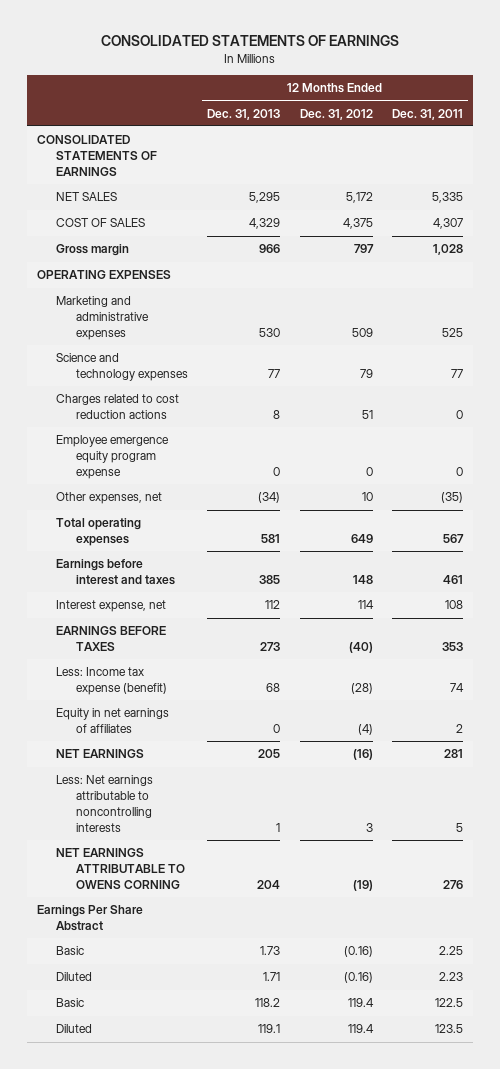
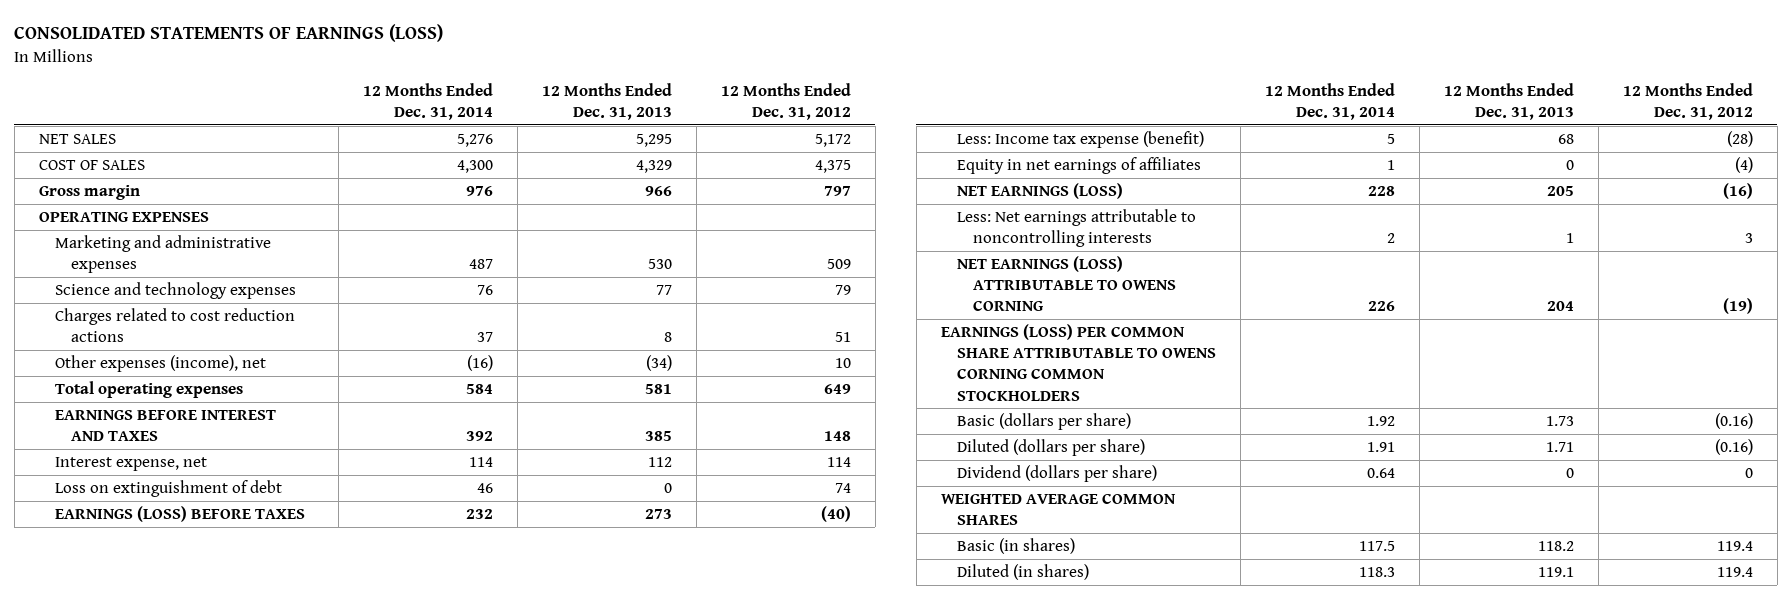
- CONSOLIDATED STATEMENTS OF EARNINGS
+ CONSOLIDATED STATEMENTS OF EARNINGS (LOSS)
- | 12 Months Ended Dec. 31, 2013 | 12 Months Ended Dec. 31, 2012 | 12 Months Ended Dec. 31, 2011
+ | 12 Months Ended Dec. 31, 2014 | 12 Months Ended Dec. 31, 2013 | 12 Months Ended Dec. 31, 2012
- CONSOLIDATED STATEMENTS OF EARNINGS
- Employee emergence equity program expense | 0 | 0 | 0
- Other expenses, net | (34) | 10 | (35)
+ Other expenses (income), net | (16) | (34) | 10
- Earnings before interest and taxes | 385 | 148 | 461
+ EARNINGS BEFORE INTEREST AND TAXES | 392 | 385 | 148
- EARNINGS BEFORE TAXES | 273 | (40) | 353
+ Loss on extinguishment of debt | 46 | 0 | 74
+ EARNINGS (LOSS) BEFORE TAXES | 232 | 273 | (40)
- NET EARNINGS | 205 | (16) | 281
+ NET EARNINGS (LOSS) | 228 | 205 | (16)
- NET EARNINGS ATTRIBUTABLE TO OWENS CORNING | 204 | (19) | 276
- Earnings Per Share Abstract
- Basic | 1.73 | (0.16) | 2.25
- Diluted | 1.71 | (0.16) | 2.23
- Basic | 118.2 | 119.4 | 122.5
- Diluted | 119.1 | 119.4 | 123.5
+ NET EARNINGS (LOSS) ATTRIBUTABLE TO OWENS CORNING | 226 | 204 | (19)
+ EARNINGS (LOSS) PER COMMON SHARE ATTRIBUTABLE TO OWENS CORNING COMMON STOCKHOLDERS
+ Basic (dollars per share) | 1.92 | 1.73 | (0.16)
+ Diluted (dollars per share) | 1.91 | 1.71 | (0.16)
+ Dividend (dollars per share) | 0.64 | 0 | 0
+ WEIGHTED AVERAGE COMMON SHARES
+ Basic (in shares) | 117.5 | 118.2 | 119.4
+ Diluted (in shares) | 118.3 | 119.1 | 119.4

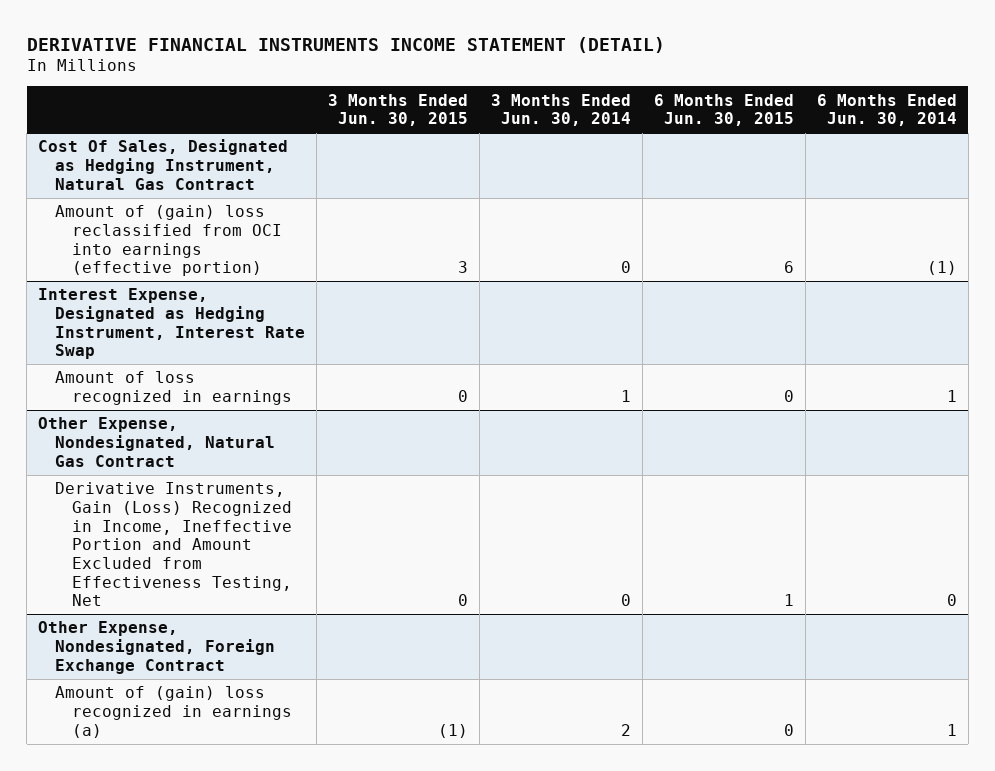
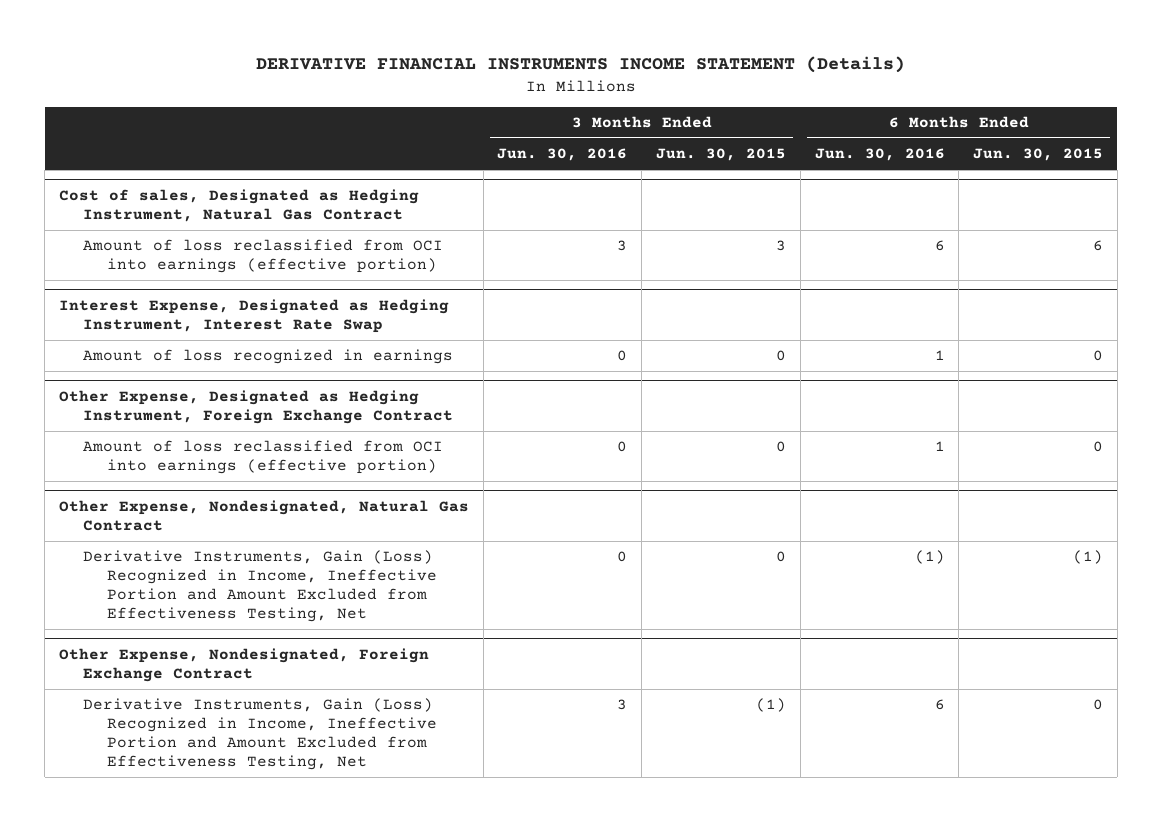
- DERIVATIVE FINANCIAL INSTRUMENTS INCOME STATEMENT (DETAIL)
+ DERIVATIVE FINANCIAL INSTRUMENTS INCOME STATEMENT (Details)
- | 3 Months Ended Jun. 30, 2015 | 3 Months Ended Jun. 30, 2014 | 6 Months Ended Jun. 30, 2015 | 6 Months Ended Jun. 30, 2014
+ | 3 Months Ended Jun. 30, 2016 | 3 Months Ended Jun. 30, 2015 | 6 Months Ended Jun. 30, 2016 | 6 Months Ended Jun. 30, 2015
- Cost Of Sales, Designated as Hedging Instrument, Natural Gas Contract
- Amount of (gain) loss reclassified from OCI into earnings (effective portion) | 3 | 0 | 6 | (1)
+ Cost of sales, Designated as Hedging Instrument, Natural Gas Contract
+ Amount of loss reclassified from OCI into earnings (effective portion) | 3 | 3 | 6 | 6
+ Other Expense, Designated as Hedging Instrument, Foreign Exchange Contract
+ Amount of loss reclassified from OCI into earnings (effective portion) | 0 | 0 | 1 | 0
@ Other Expense, Nondesignated, Natural Gas Contract
- Derivative Instruments, Gain (Loss) Recognized in Income, Ineffective Portion and Amount Excluded from Effectiveness Testing, Net | 0 | 0 | 1 | 0
+ Derivative Instruments, Gain (Loss) Recognized in Income, Ineffective Portion and Amount Excluded from Effectiveness Testing, Net | 0 | 0 | (1) | (1)
@ Other Expense, Nondesignated, Foreign Exchange Contract
- Amount of (gain) loss recognized in earnings (a) | (1) | 2 | 0 | 1
+ Derivative Instruments, Gain (Loss) Recognized in Income, Ineffective Portion and Amount Excluded from Effectiveness Testing, Net | 3 | (1) | 6 | 0

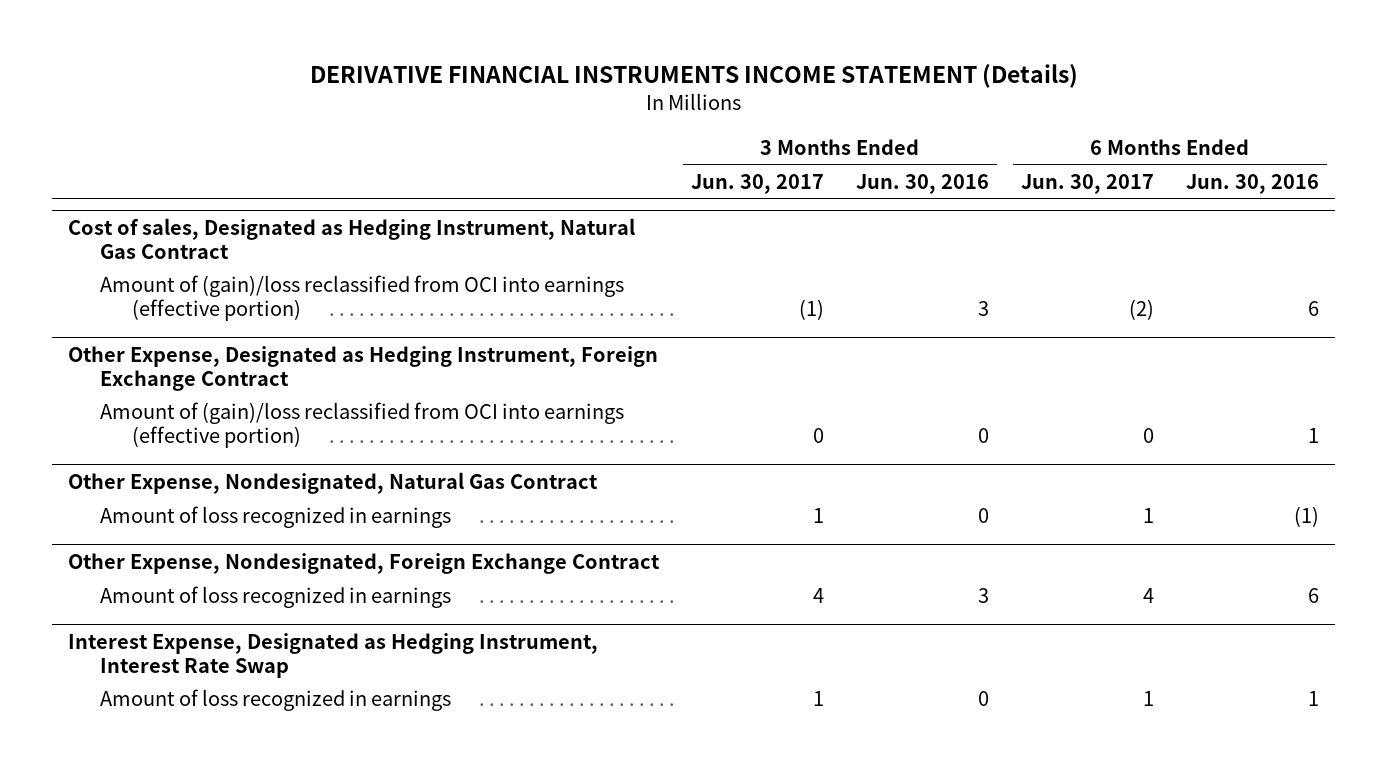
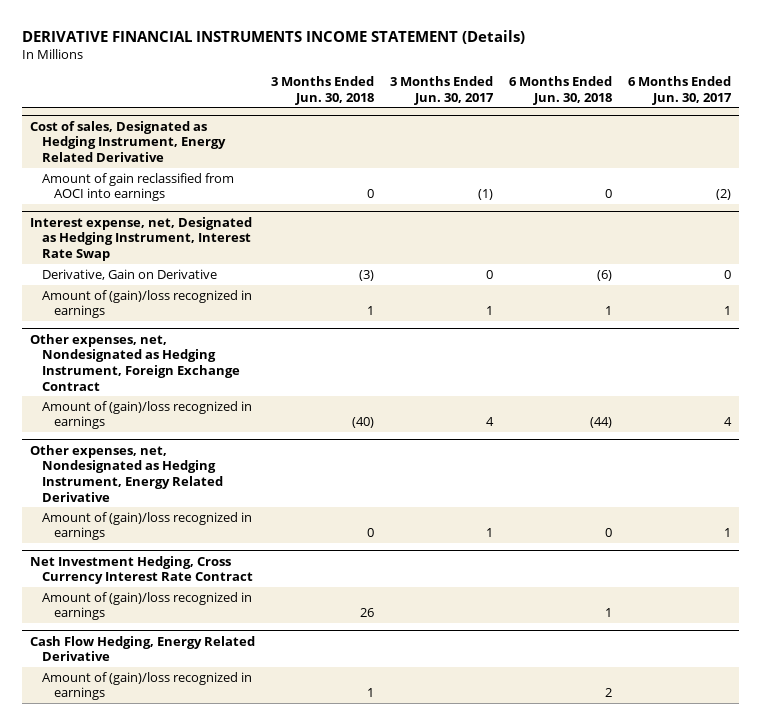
- | 3 Months Ended Jun. 30, 2017 | 3 Months Ended Jun. 30, 2016 | 6 Months Ended Jun. 30, 2017 | 6 Months Ended Jun. 30, 2016
+ | 3 Months Ended Jun. 30, 2018 | 3 Months Ended Jun. 30, 2017 | 6 Months Ended Jun. 30, 2018 | 6 Months Ended Jun. 30, 2017
- Cost of sales, Designated as Hedging Instrument, Natural Gas Contract
- Amount of (gain)/loss reclassified from OCI into earnings (effective portion) | (1) | 3 | (2) | 6
- Other Expense, Designated as Hedging Instrument, Foreign Exchange Contract
- Amount of (gain)/loss reclassified from OCI into earnings (effective portion) | 0 | 0 | 0 | 1
- Other Expense, Nondesignated, Natural Gas Contract
- Amount of loss recognized in earnings | 1 | 0 | 1 | (1)
- Other Expense, Nondesignated, Foreign Exchange Contract
- Amount of loss recognized in earnings | 4 | 3 | 4 | 6
- Interest Expense, Designated as Hedging Instrument, Interest Rate Swap
- Amount of loss recognized in earnings | 1 | 0 | 1 | 1
+ Cost of sales, Designated as Hedging Instrument, Energy Related Derivative
+ Amount of gain reclassified from AOCI into earnings | 0 | (1) | 0 | (2)
+ Interest expense, net, Designated as Hedging Instrument, Interest Rate Swap
+ Derivative, Gain on Derivative | (3) | 0 | (6) | 0
+ Amount of (gain)/loss recognized in earnings | 1 | 1 | 1 | 1
+ Other expenses, net, Nondesignated as Hedging Instrument, Foreign Exchange Contract
+ Amount of (gain)/loss recognized in earnings | (40) | 4 | (44) | 4
+ Other expenses, net, Nondesignated as Hedging Instrument, Energy Related Derivative
+ Amount of (gain)/loss recognized in earnings | 0 | 1 | 0 | 1
+ Net Investment Hedging, Cross Currency Interest Rate Contract
+ Amount of (gain)/loss recognized in earnings | 26 | | 1 |
+ Cash Flow Hedging, Energy Related Derivative
+ Amount of (gain)/loss recognized in earnings | 1 | | 2 |

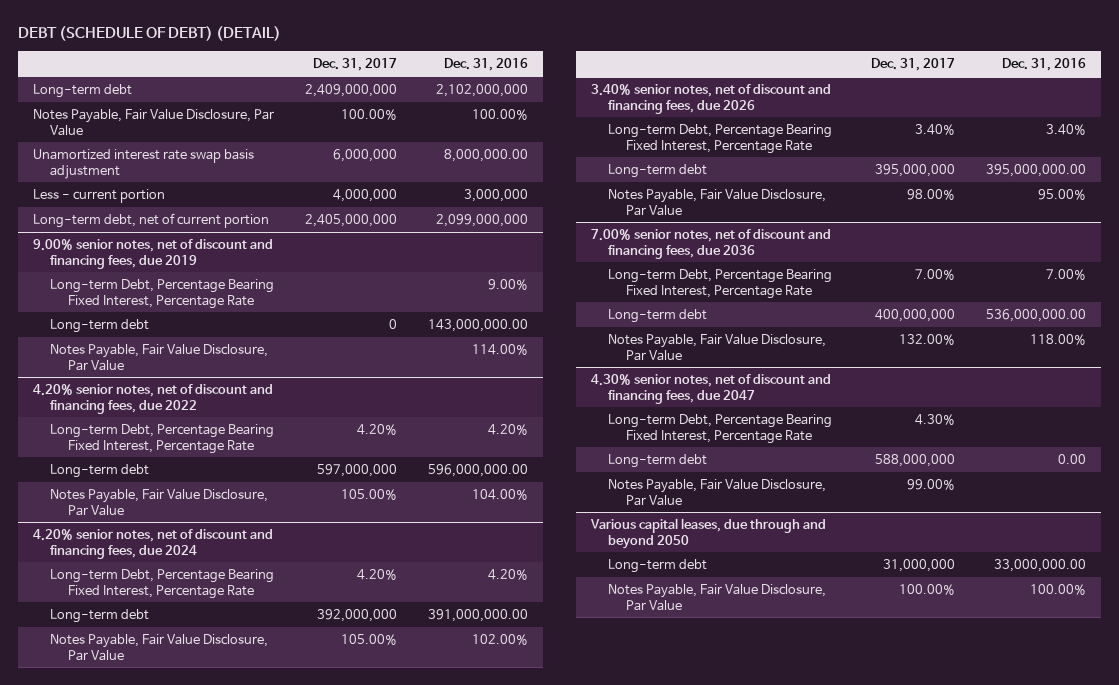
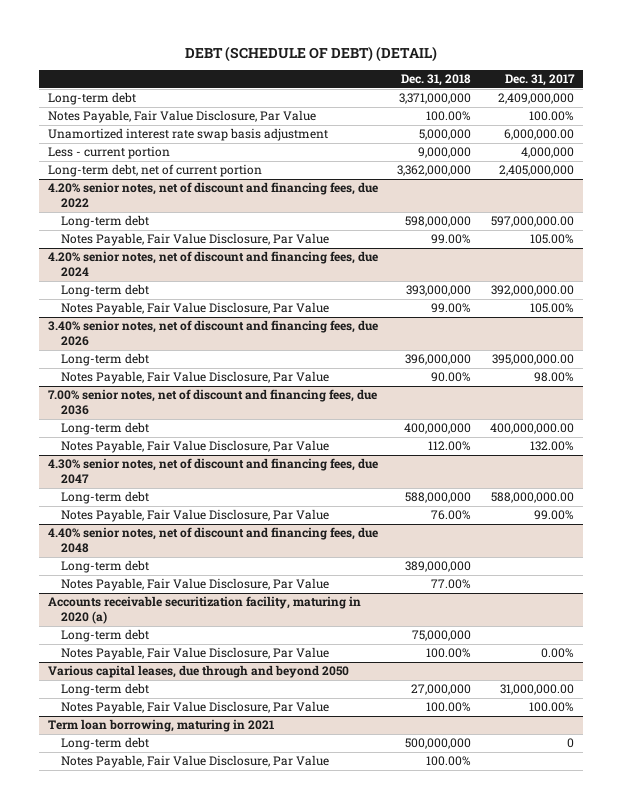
- | Dec. 31, 2017 | Dec. 31, 2016
+ | Dec. 31, 2018 | Dec. 31, 2017
- Unamortized interest rate swap basis adjustment | 6,000,000 | 8,000,000.00
+ Unamortized interest rate swap basis adjustment | 5,000,000 | 6,000,000.00
- 9.00% senior notes, net of discount and financing fees, due 2019
- Long-term Debt, Percentage Bearing Fixed Interest, Percentage Rate | | 9.00%
- Long-term debt | 0 | 143,000,000.00
- Notes Payable, Fair Value Disclosure, Par Value | | 114.00%
@ 4.20% senior notes, net of discount and financing fees, due 2022
- Long-term Debt, Percentage Bearing Fixed Interest, Percentage Rate | 4.20% | 4.20%
- Long-term debt | 597,000,000 | 596,000,000.00
+ Long-term debt | 598,000,000 | 597,000,000.00
@ 4.20% senior notes, net of discount and financing fees, due 2024
- Long-term Debt, Percentage Bearing Fixed Interest, Percentage Rate | 4.20% | 4.20%
- Long-term debt | 392,000,000 | 391,000,000.00
+ Long-term debt | 393,000,000 | 392,000,000.00
@ 3.40% senior notes, net of discount and financing fees, due 2026
- Long-term Debt, Percentage Bearing Fixed Interest, Percentage Rate | 3.40% | 3.40%
- Long-term debt | 395,000,000 | 395,000,000.00
+ Long-term debt | 396,000,000 | 395,000,000.00
@ 7.00% senior notes, net of discount and financing fees, due 2036
- Long-term Debt, Percentage Bearing Fixed Interest, Percentage Rate | 7.00% | 7.00%
- Long-term debt | 400,000,000 | 536,000,000.00
+ Long-term debt | 400,000,000 | 400,000,000.00
@ 4.30% senior notes, net of discount and financing fees, due 2047
- Long-term Debt, Percentage Bearing Fixed Interest, Percentage Rate | 4.30% |
- Long-term debt | 588,000,000 | 0.00
+ Long-term debt | 588,000,000 | 588,000,000.00
+ 4.40% senior notes, net of discount and financing fees, due 2048
+ Long-term debt | 389,000,000 |
+ Notes Payable, Fair Value Disclosure, Par Value | 77.00% |
+ Accounts receivable securitization facility, maturing in 2020 (a)
+ Long-term debt | 75,000,000 |
+ Notes Payable, Fair Value Disclosure, Par Value | 100.00% | 0.00%
@ Various capital leases, due through and beyond 2050
- Long-term debt | 31,000,000 | 33,000,000.00
+ Long-term debt | 27,000,000 | 31,000,000.00
+ Term loan borrowing, maturing in 2021
+ Long-term debt | 500,000,000 | 0
+ Notes Payable, Fair Value Disclosure, Par Value | 100.00% |

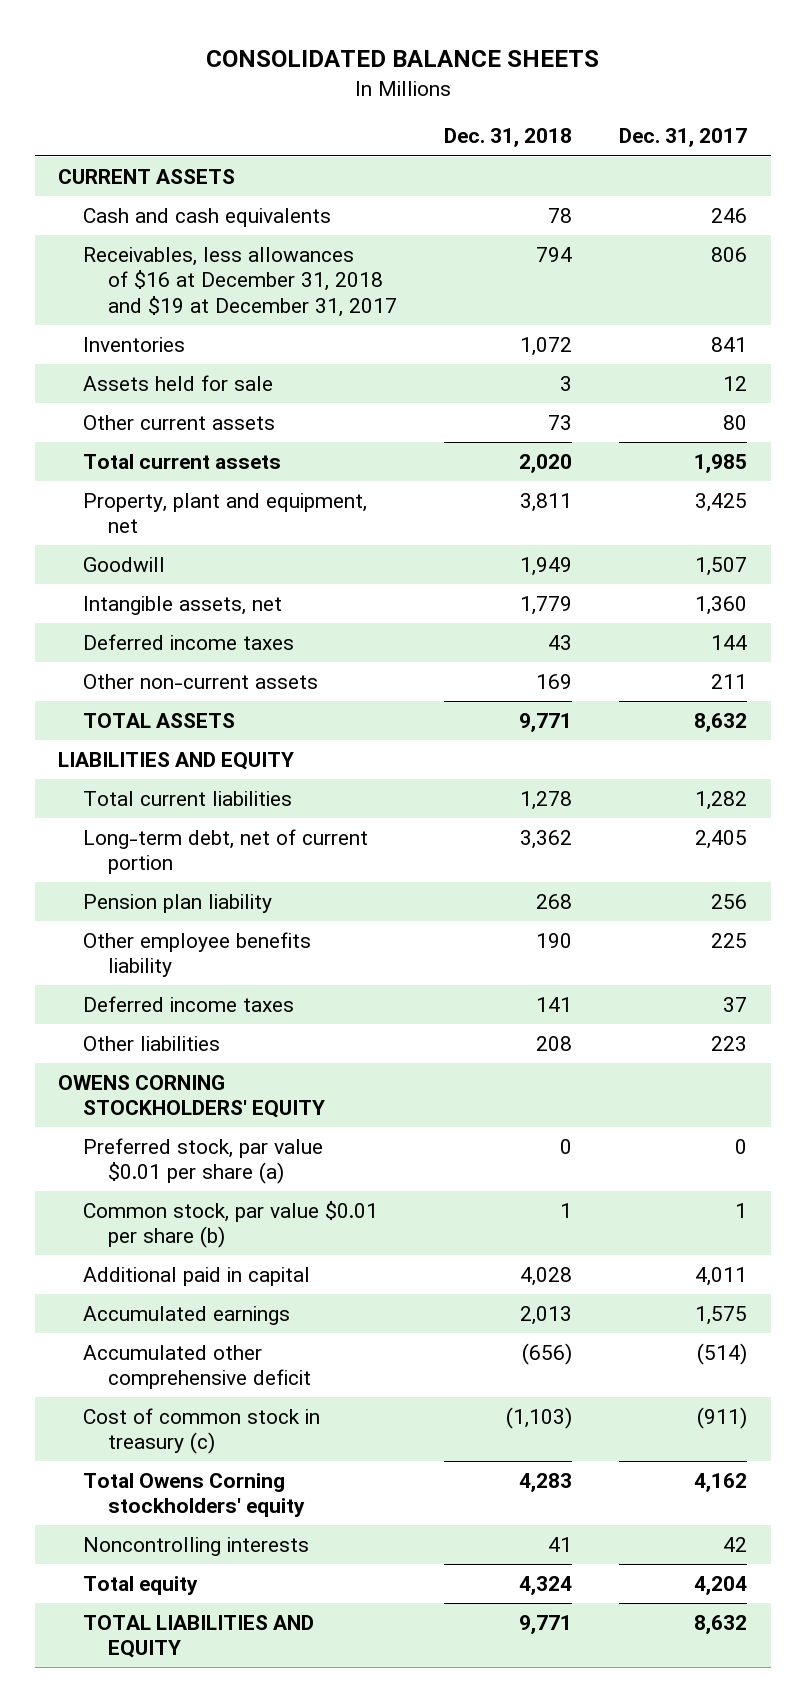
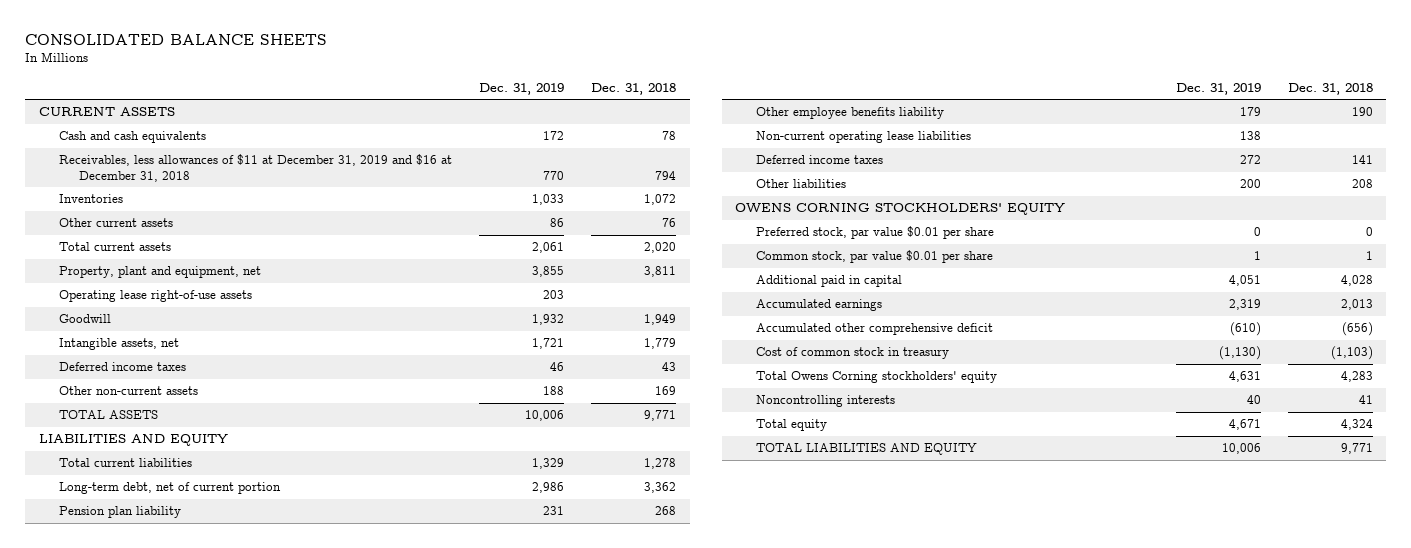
- | Dec. 31, 2018 | Dec. 31, 2017
+ | Dec. 31, 2019 | Dec. 31, 2018
- Receivables, less allowances of $16 at December 31, 2018 and $19 at December 31, 2017 | 794 | 806
+ Receivables, less allowances of $11 at December 31, 2019 and $16 at December 31, 2018 | 770 | 794
- Assets held for sale | 3 | 12
- Other current assets | 73 | 80
+ Other current assets | 86 | 76
+ Operating lease right-of-use assets | 203 |
+ Non-current operating lease liabilities | 138 |
- Preferred stock, par value $0.01 per share (a) | 0 | 0
- Common stock, par value $0.01 per share (b) | 1 | 1
+ Preferred stock, par value $0.01 per share | 0 | 0
+ Common stock, par value $0.01 per share | 1 | 1
- Cost of common stock in treasury (c) | (1,103) | (911)
+ Cost of common stock in treasury | (1,130) | (1,103)

